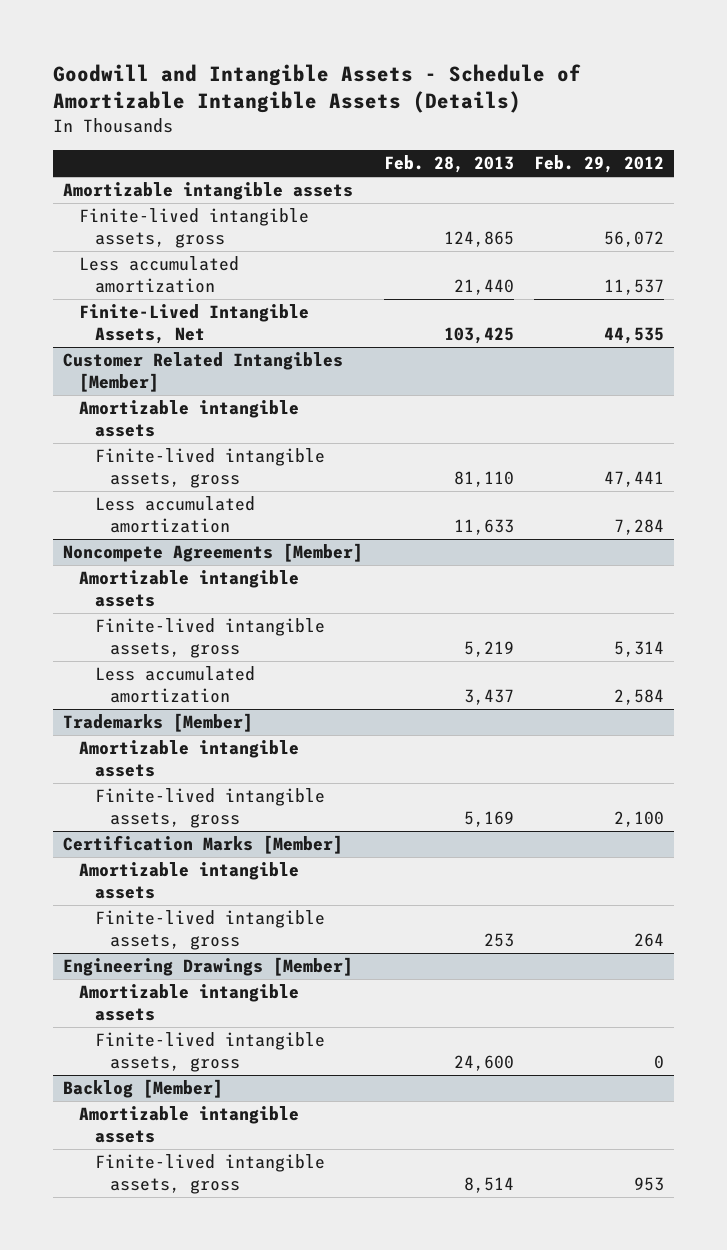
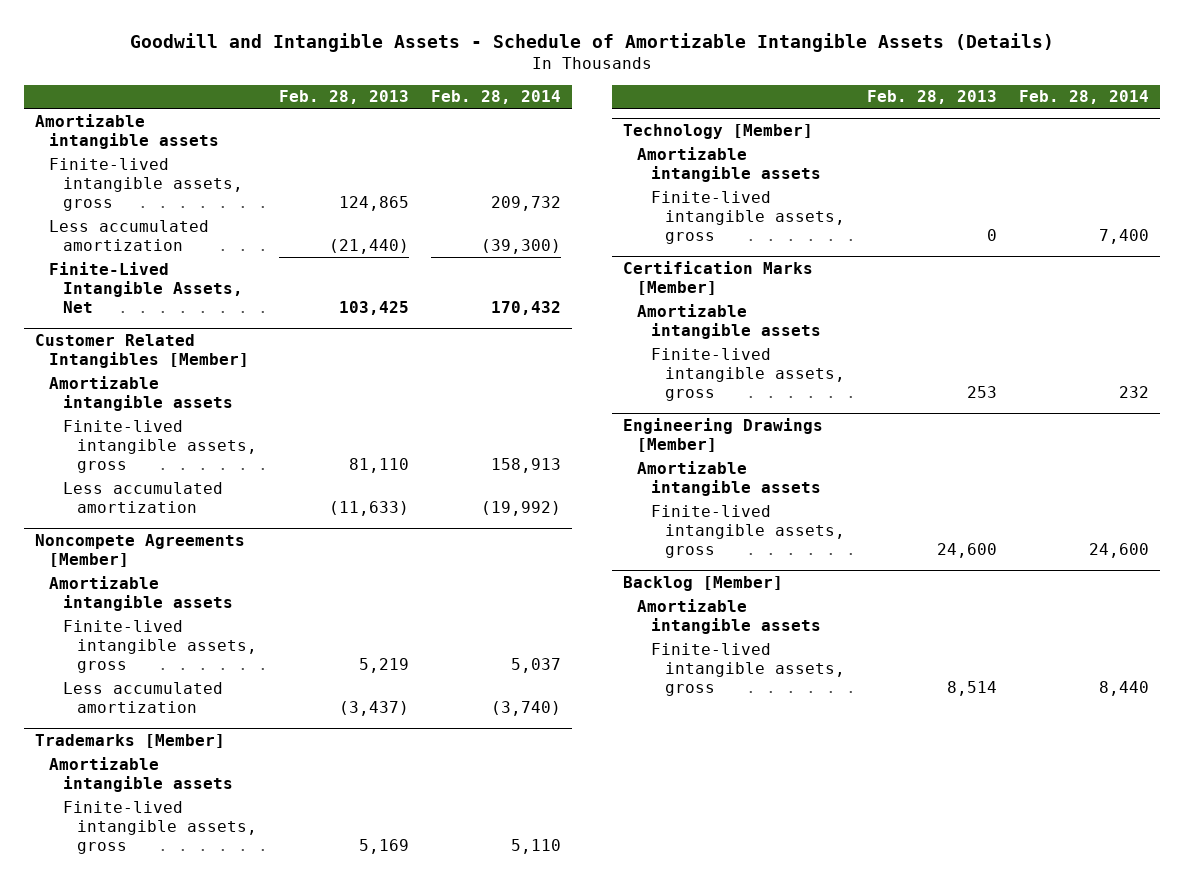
- | Feb. 28, 2013 | Feb. 29, 2012
+ | Feb. 28, 2013 | Feb. 28, 2014
- Less accumulated amortization | 21,440 | 11,537
+ Less accumulated amortization | (21,440) | (39,300)
@ Customer Related Intangibles [Member]
- Less accumulated amortization | 11,633 | 7,284
+ Less accumulated amortization | (11,633) | (19,992)
@ Noncompete Agreements [Member]
- Less accumulated amortization | 3,437 | 2,584
+ Less accumulated amortization | (3,437) | (3,740)
+ Technology [Member]
+ Amortizable intangible assets
+ Finite-lived intangible assets, gross | 0 | 7,400

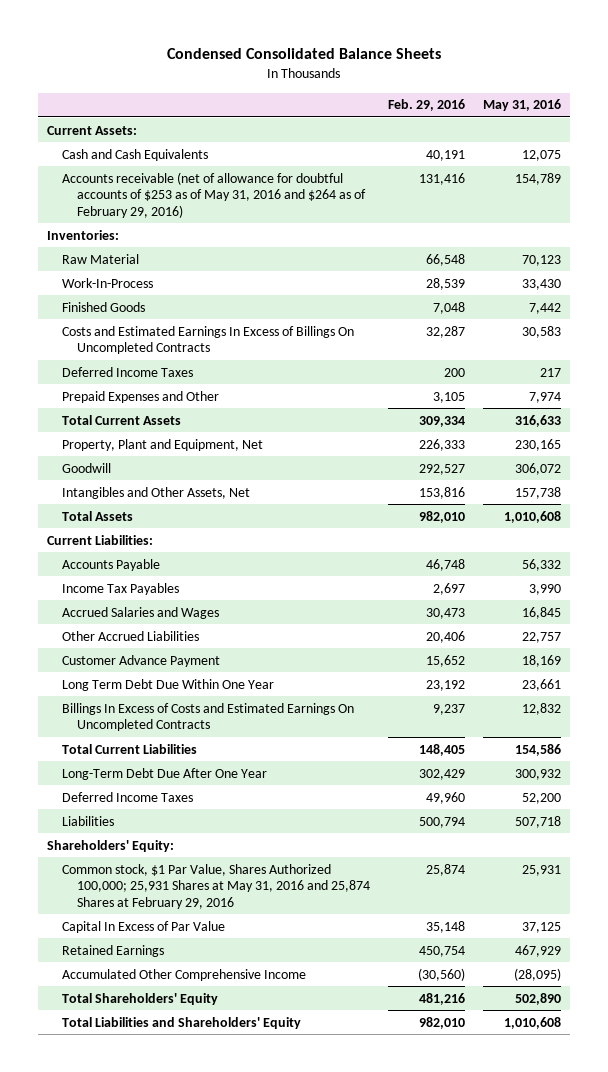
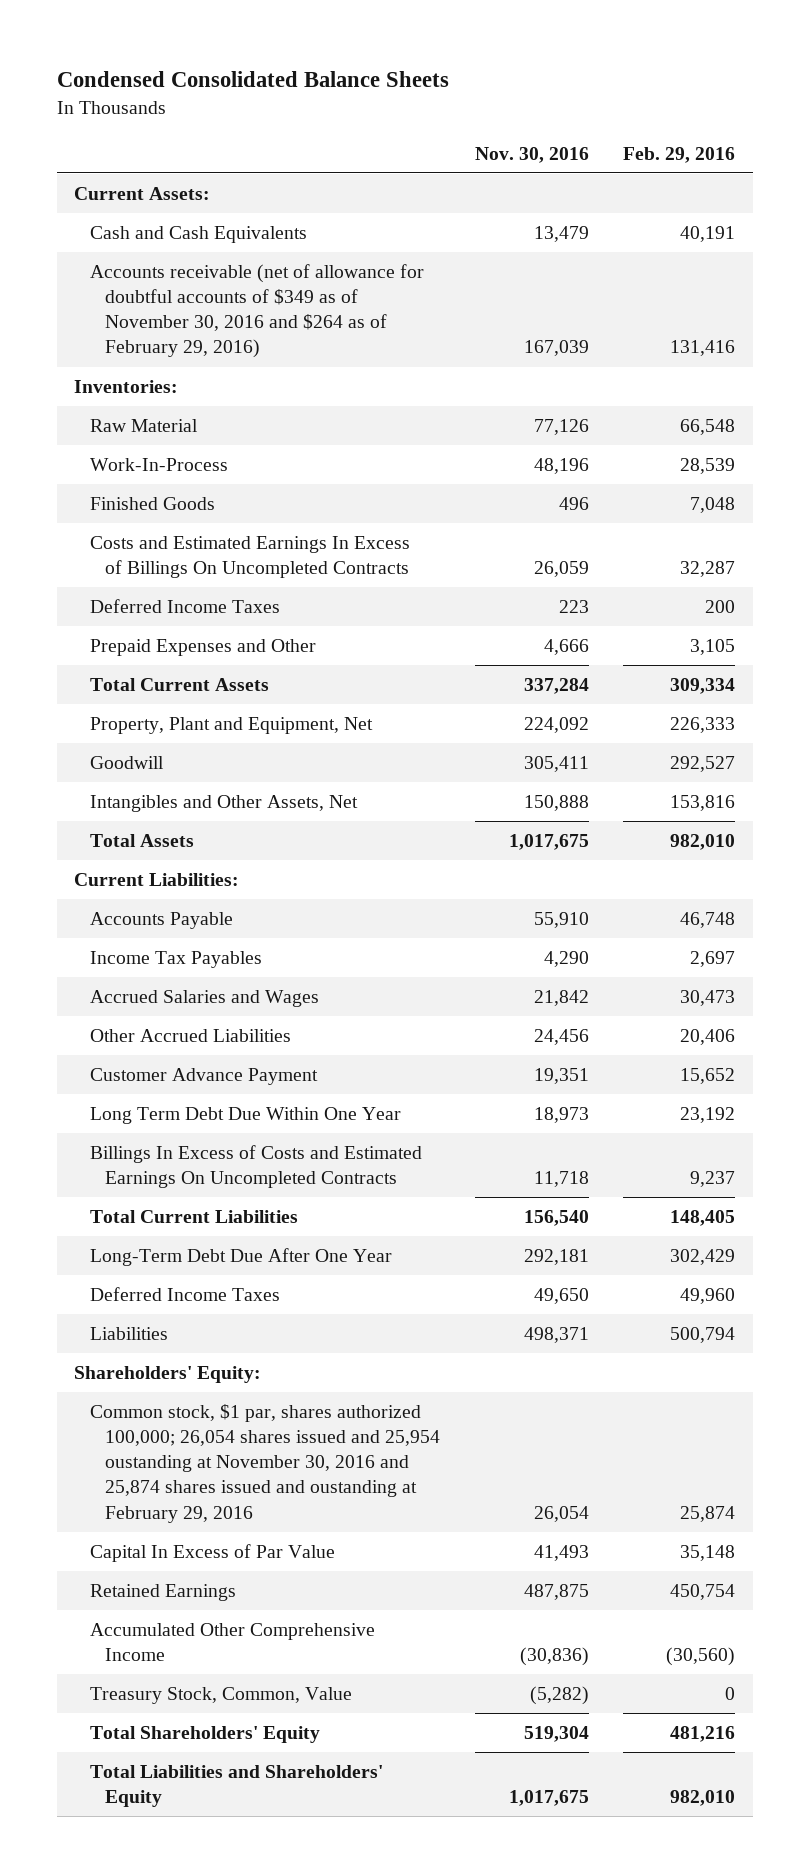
- | Feb. 29, 2016 | May 31, 2016
+ | Nov. 30, 2016 | Feb. 29, 2016
- Accounts receivable (net of allowance for doubtful accounts of $253 as of May 31, 2016 and $264 as of February 29, 2016) | 131,416 | 154,789
+ Accounts receivable (net of allowance for doubtful accounts of $349 as of November 30, 2016 and $264 as of February 29, 2016) | 167,039 | 131,416
- Common stock, $1 Par Value, Shares Authorized 100,000; 25,931 Shares at May 31, 2016 and 25,874 Shares at February 29, 2016 | 25,874 | 25,931
+ Common stock, $1 par, shares authorized 100,000; 26,054 shares issued and 25,954 oustanding at November 30, 2016 and 25,874 shares issued and oustanding at February 29, 2016 | 26,054 | 25,874
+ Treasury Stock, Common, Value | (5,282) | 0

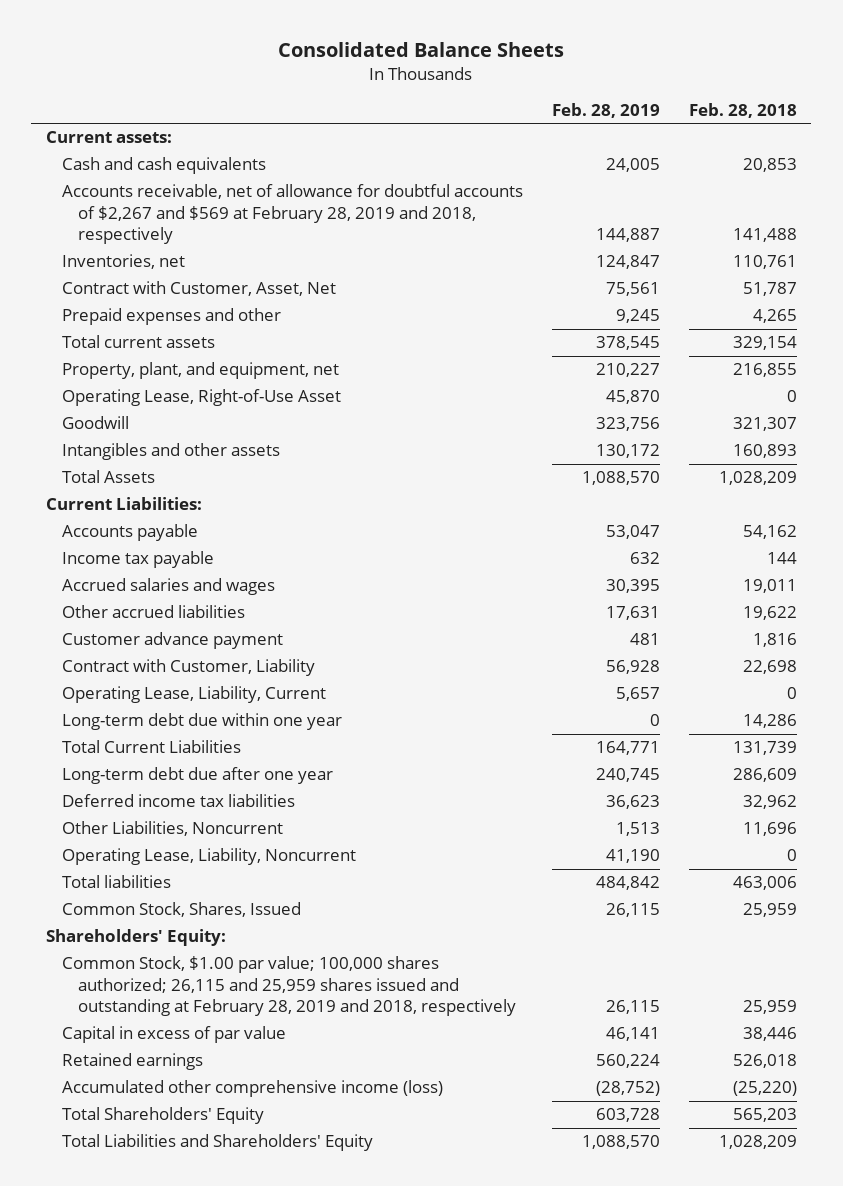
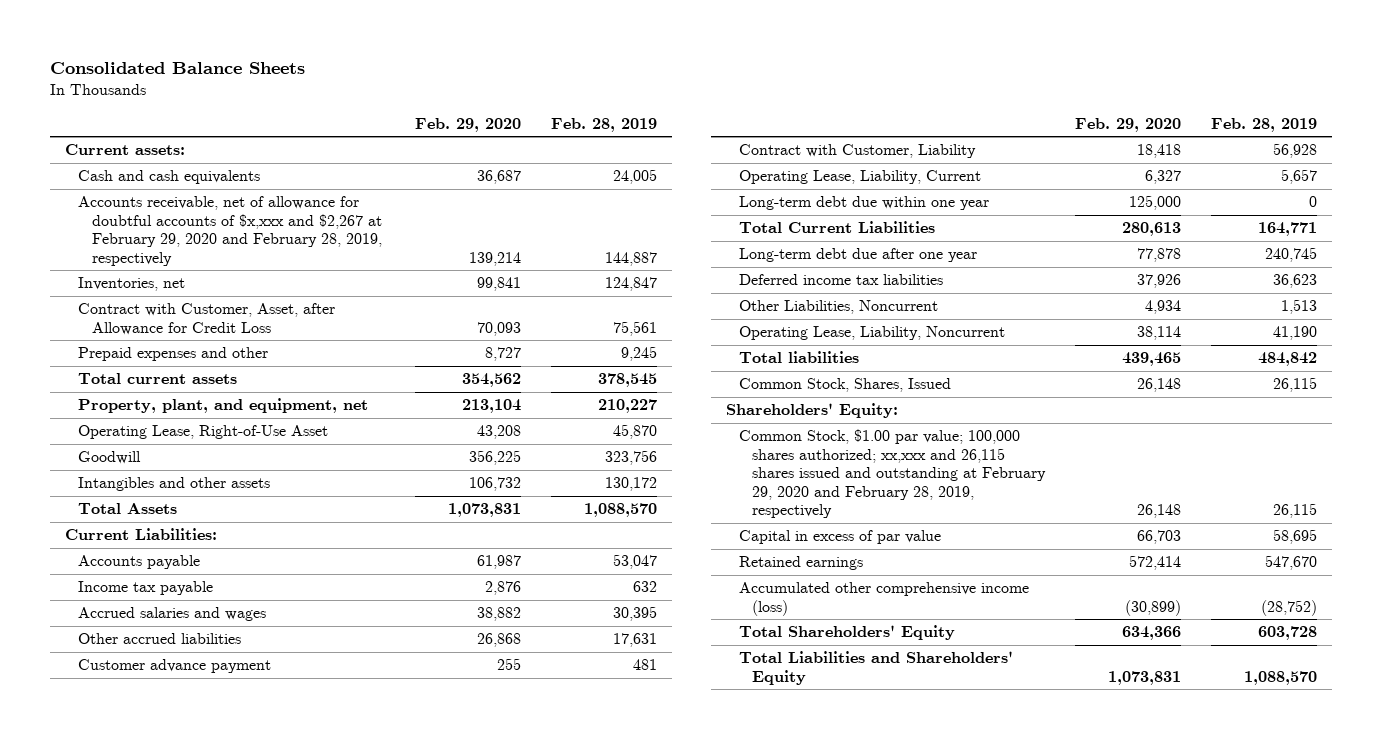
- | Feb. 28, 2019 | Feb. 28, 2018
+ | Feb. 29, 2020 | Feb. 28, 2019
- Accounts receivable, net of allowance for doubtful accounts of $2,267 and $569 at February 28, 2019 and 2018, respectively | 144,887 | 141,488
+ Accounts receivable, net of allowance for doubtful accounts of $x,xxx and $2,267 at February 29, 2020 and February 28, 2019, respectively | 139,214 | 144,887
- Contract with Customer, Asset, Net | 75,561 | 51,787
+ Contract with Customer, Asset, after Allowance for Credit Loss | 70,093 | 75,561
- Common Stock, $1.00 par value; 100,000 shares authorized; 26,115 and 25,959 shares issued and outstanding at February 28, 2019 and 2018, respectively | 26,115 | 25,959
- Capital in excess of par value | 46,141 | 38,446
- Retained earnings | 560,224 | 526,018
+ Common Stock, $1.00 par value; 100,000 shares authorized; xx,xxx and 26,115 shares issued and outstanding at February 29, 2020 and February 28, 2019, respectively | 26,148 | 26,115
+ Capital in excess of par value | 66,703 | 58,695
+ Retained earnings | 572,414 | 547,670

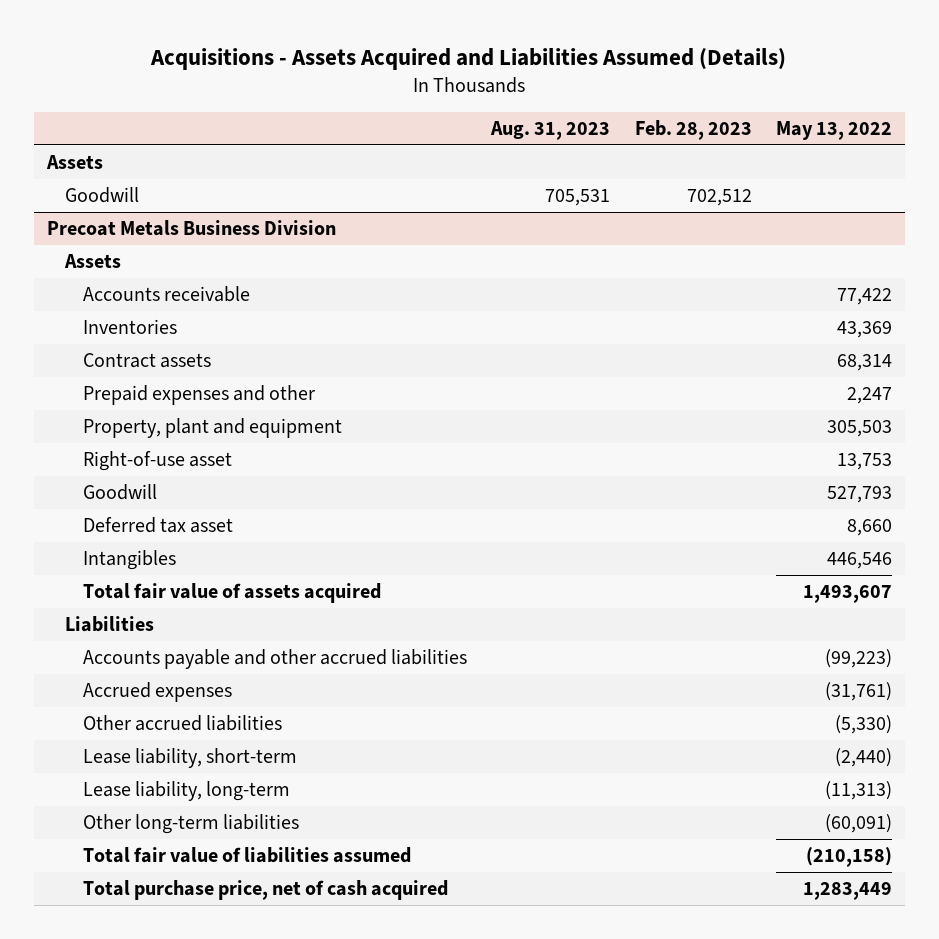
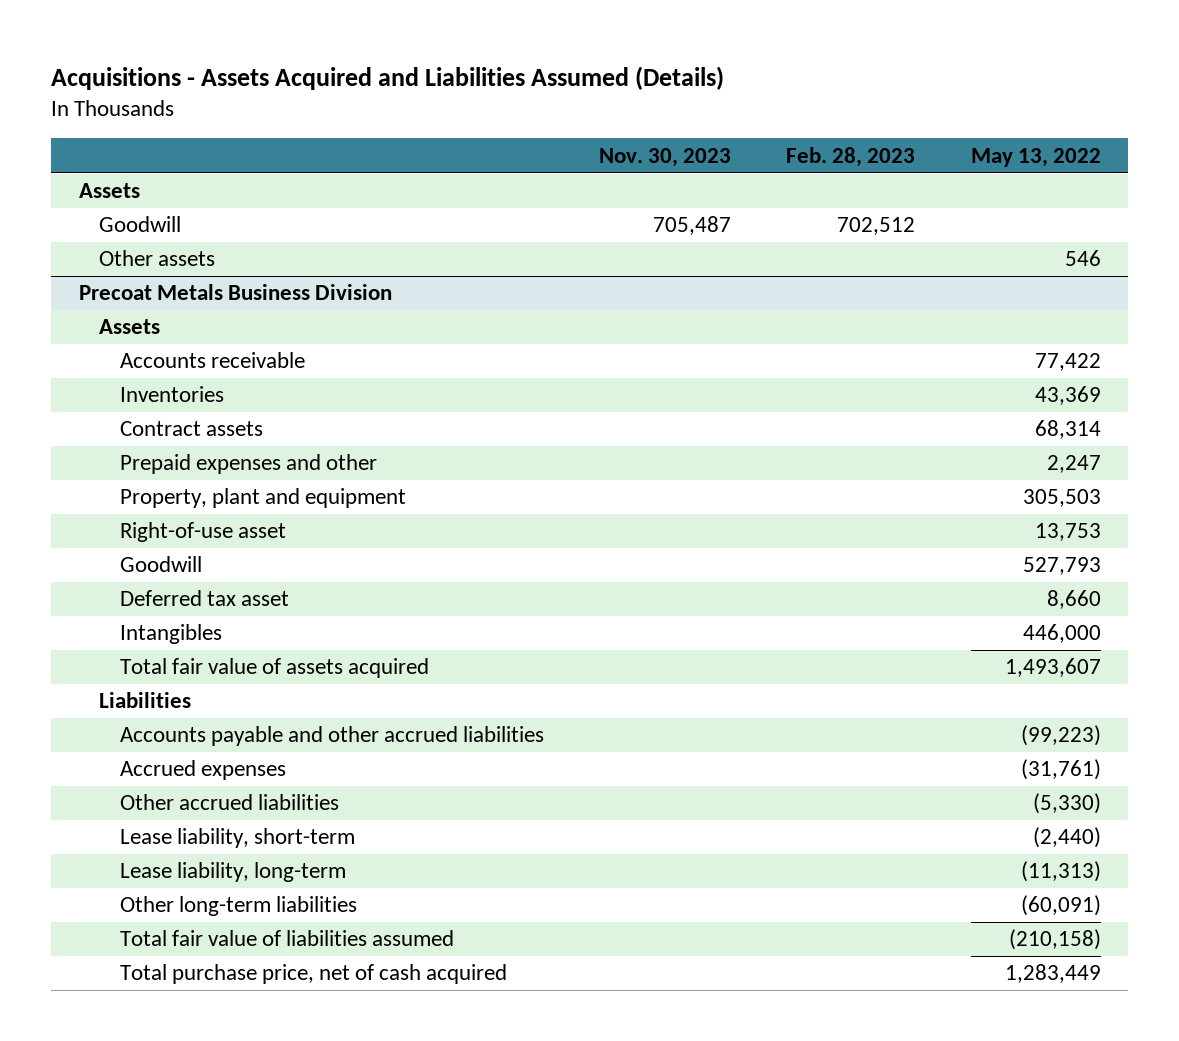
- | Aug. 31, 2023 | Feb. 28, 2023 | May 13, 2022
+ | Nov. 30, 2023 | Feb. 28, 2023 | May 13, 2022
+ Other assets | | | 546
@ Precoat Metals Business Division
- Intangibles | | | 446,546
+ Intangibles | | | 446,000

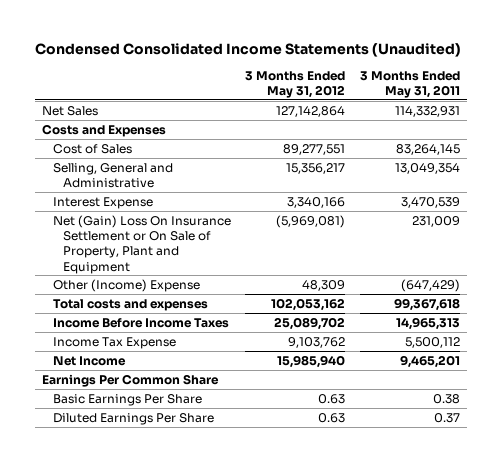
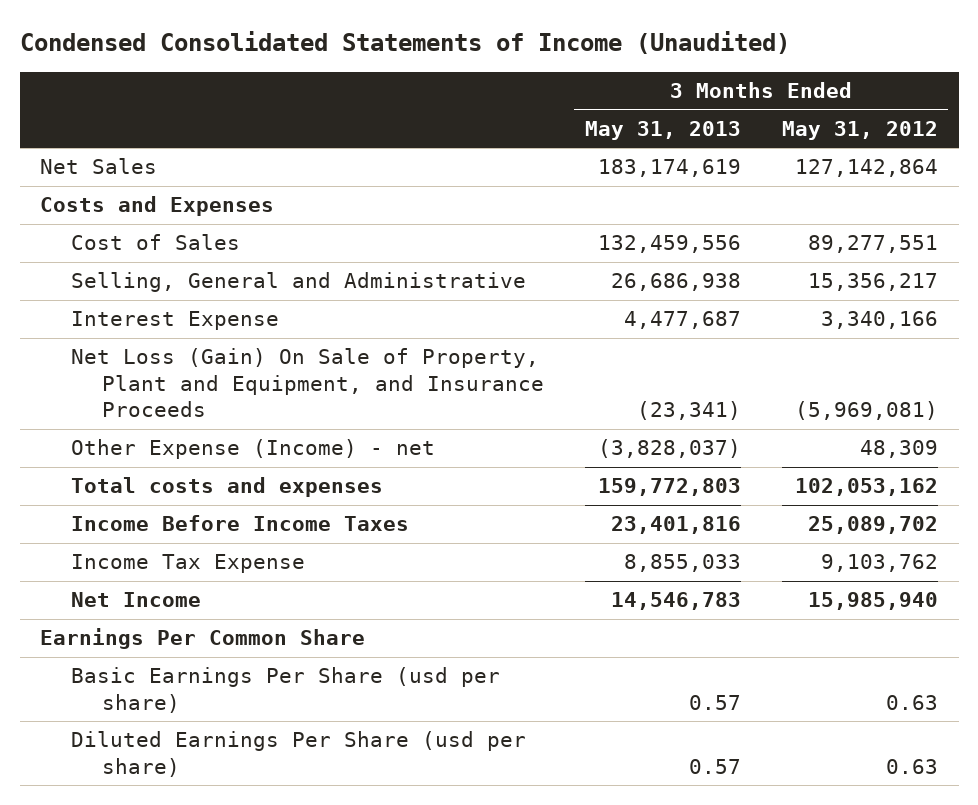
- Condensed Consolidated Income Statements (Unaudited)
+ Condensed Consolidated Statements of Income (Unaudited)
- | 3 Months Ended May 31, 2012 | 3 Months Ended May 31, 2011
+ | 3 Months Ended May 31, 2013 | 3 Months Ended May 31, 2012
- Net (Gain) Loss On Insurance Settlement or On Sale of Property, Plant and Equipment | (5,969,081) | 231,009
- Other (Income) Expense | 48,309 | (647,429)
+ Net Loss (Gain) On Sale of Property, Plant and Equipment, and Insurance Proceeds | (23,341) | (5,969,081)
+ Other Expense (Income) - net | (3,828,037) | 48,309
- Basic Earnings Per Share | 0.63 | 0.38
- Diluted Earnings Per Share | 0.63 | 0.37
+ Basic Earnings Per Share (usd per share) | 0.57 | 0.63
+ Diluted Earnings Per Share (usd per share) | 0.57 | 0.63

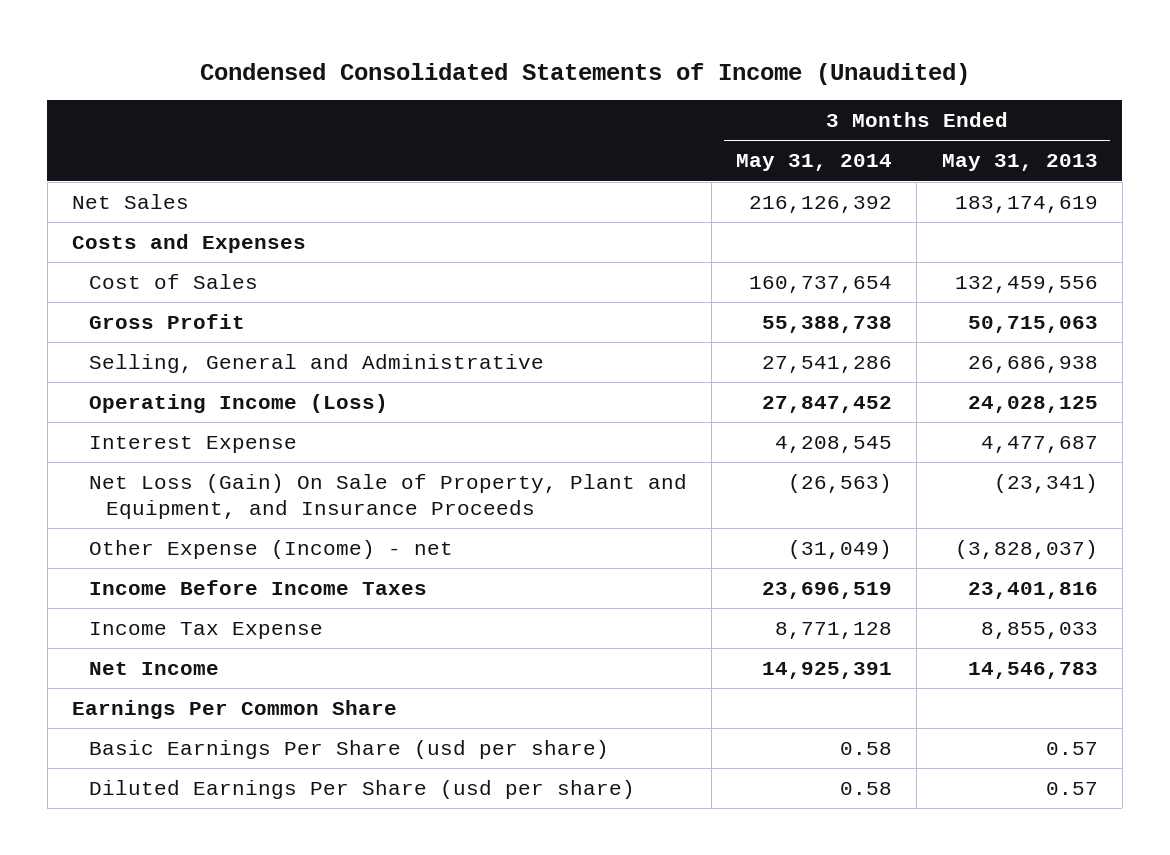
- | 3 Months Ended May 31, 2013 | 3 Months Ended May 31, 2012
+ | 3 Months Ended May 31, 2014 | 3 Months Ended May 31, 2013
+ Gross Profit | 55,388,738 | 50,715,063
+ Operating Income (Loss) | 27,847,452 | 24,028,125
- Total costs and expenses | 159,772,803 | 102,053,162

